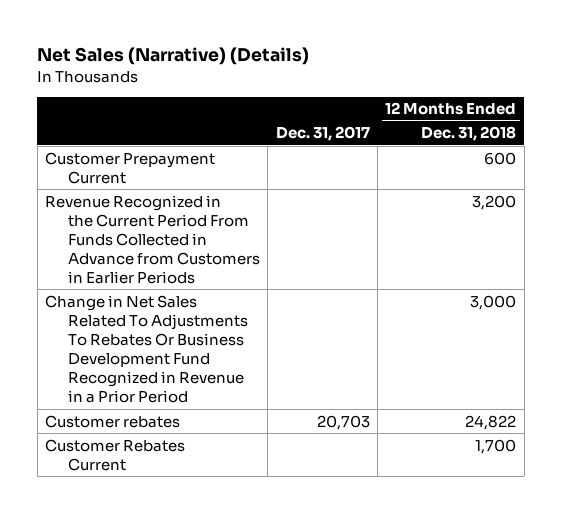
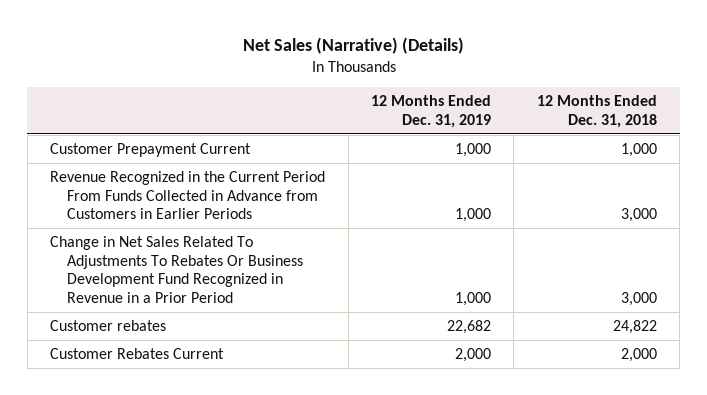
- | Dec. 31, 2017 | 12 Months Ended Dec. 31, 2018
+ | 12 Months Ended Dec. 31, 2019 | 12 Months Ended Dec. 31, 2018
- Customer Prepayment Current | | 600
- Revenue Recognized in the Current Period From Funds Collected in Advance from Customers in Earlier Periods | | 3,200
+ Customer Prepayment Current | 1,000 | 1,000
+ Revenue Recognized in the Current Period From Funds Collected in Advance from Customers in Earlier Periods | 1,000 | 3,000
- Customer Rebates Current | | 1,700
+ Customer Rebates Current | 2,000 | 2,000

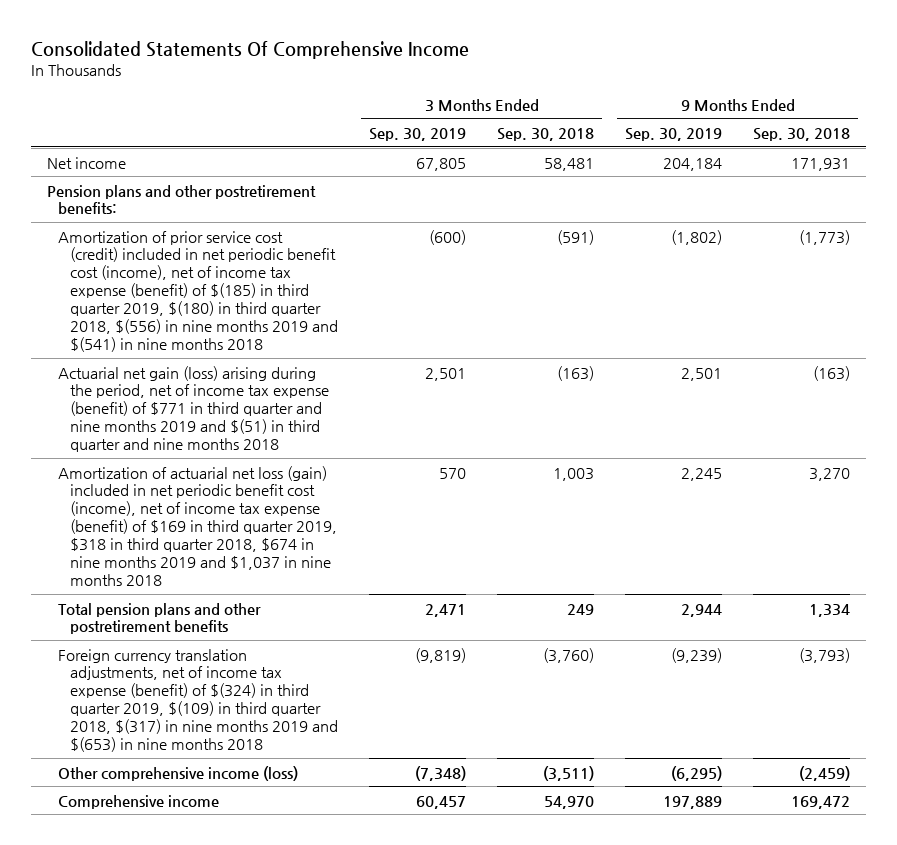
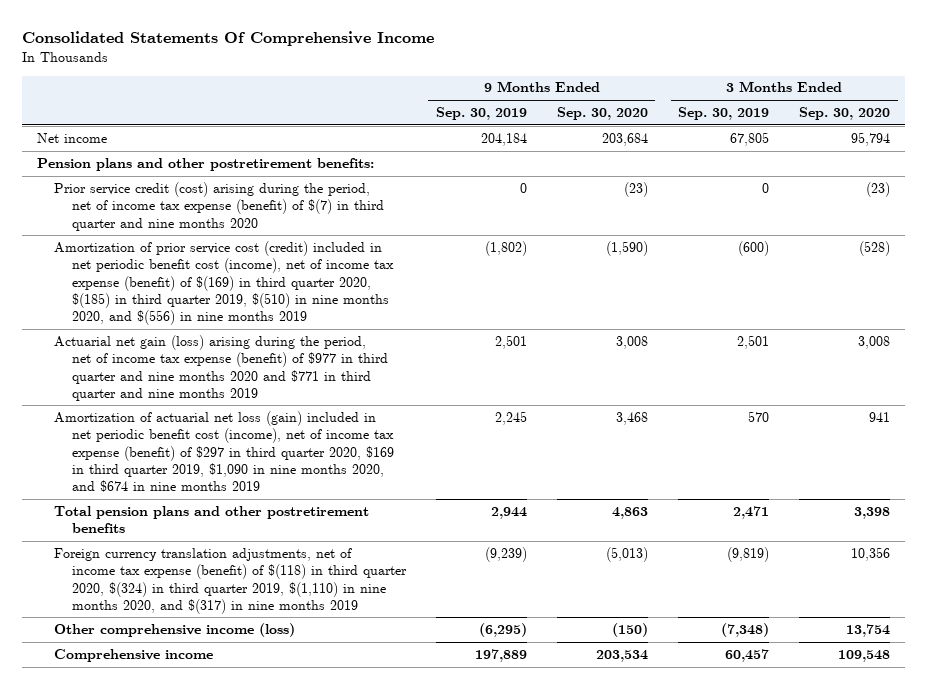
- | 3 Months Ended Sep. 30, 2019 | 3 Months Ended Sep. 30, 2018 | 9 Months Ended Sep. 30, 2019 | 9 Months Ended Sep. 30, 2018
+ | 9 Months Ended Sep. 30, 2019 | 9 Months Ended Sep. 30, 2020 | 3 Months Ended Sep. 30, 2019 | 3 Months Ended Sep. 30, 2020
- Amortization of prior service cost (credit) included in net periodic benefit cost (income), net of income tax expense (benefit) of $(185) in third quarter 2019, $(180) in third quarter 2018, $(556) in nine months 2019 and $(541) in nine months 2018 | (600) | (591) | (1,802) | (1,773)
- Actuarial net gain (loss) arising during the period, net of income tax expense (benefit) of $771 in third quarter and nine months 2019 and $(51) in third quarter and nine months 2018 | 2,501 | (163) | 2,501 | (163)
- Amortization of actuarial net loss (gain) included in net periodic benefit cost (income), net of income tax expense (benefit) of $169 in third quarter 2019, $318 in third quarter 2018, $674 in nine months 2019 and $1,037 in nine months 2018 | 570 | 1,003 | 2,245 | 3,270
+ Prior service credit (cost) arising during the period, net of income tax expense (benefit) of $(7) in third quarter and nine months 2020 | 0 | (23) | 0 | (23)
+ Amortization of prior service cost (credit) included in net periodic benefit cost (income), net of income tax expense (benefit) of $(169) in third quarter 2020, $(185) in third quarter 2019, $(510) in nine months 2020, and $(556) in nine months 2019 | (1,802) | (1,590) | (600) | (528)
+ Actuarial net gain (loss) arising during the period, net of income tax expense (benefit) of $977 in third quarter and nine months 2020 and $771 in third quarter and nine months 2019 | 2,501 | 3,008 | 2,501 | 3,008
+ Amortization of actuarial net loss (gain) included in net periodic benefit cost (income), net of income tax expense (benefit) of $297 in third quarter 2020, $169 in third quarter 2019, $1,090 in nine months 2020, and $674 in nine months 2019 | 2,245 | 3,468 | 570 | 941
- Foreign currency translation adjustments, net of income tax expense (benefit) of $(324) in third quarter 2019, $(109) in third quarter 2018, $(317) in nine months 2019 and $(653) in nine months 2018 | (9,819) | (3,760) | (9,239) | (3,793)
+ Foreign currency translation adjustments, net of income tax expense (benefit) of $(118) in third quarter 2020, $(324) in third quarter 2019, $(1,110) in nine months 2020, and $(317) in nine months 2019 | (9,239) | (5,013) | (9,819) | 10,356

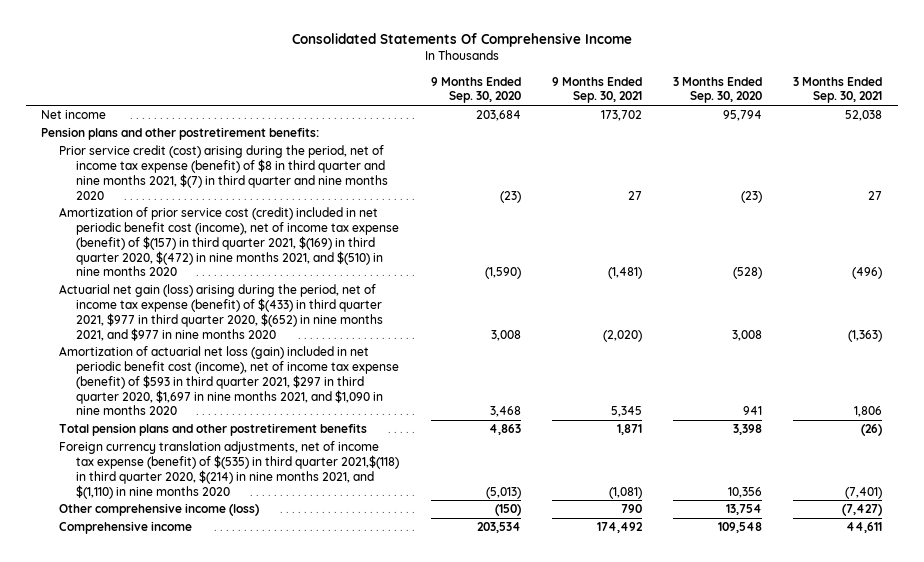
- | 9 Months Ended Sep. 30, 2019 | 9 Months Ended Sep. 30, 2020 | 3 Months Ended Sep. 30, 2019 | 3 Months Ended Sep. 30, 2020
+ | 9 Months Ended Sep. 30, 2020 | 9 Months Ended Sep. 30, 2021 | 3 Months Ended Sep. 30, 2020 | 3 Months Ended Sep. 30, 2021
- Prior service credit (cost) arising during the period, net of income tax expense (benefit) of $(7) in third quarter and nine months 2020 | 0 | (23) | 0 | (23)
- Amortization of prior service cost (credit) included in net periodic benefit cost (income), net of income tax expense (benefit) of $(169) in third quarter 2020, $(185) in third quarter 2019, $(510) in nine months 2020, and $(556) in nine months 2019 | (1,802) | (1,590) | (600) | (528)
- Actuarial net gain (loss) arising during the period, net of income tax expense (benefit) of $977 in third quarter and nine months 2020 and $771 in third quarter and nine months 2019 | 2,501 | 3,008 | 2,501 | 3,008
- Amortization of actuarial net loss (gain) included in net periodic benefit cost (income), net of income tax expense (benefit) of $297 in third quarter 2020, $169 in third quarter 2019, $1,090 in nine months 2020, and $674 in nine months 2019 | 2,245 | 3,468 | 570 | 941
+ Prior service credit (cost) arising during the period, net of income tax expense (benefit) of $8 in third quarter and nine months 2021, $(7) in third quarter and nine months 2020 | (23) | 27 | (23) | 27
+ Amortization of prior service cost (credit) included in net periodic benefit cost (income), net of income tax expense (benefit) of $(157) in third quarter 2021, $(169) in third quarter 2020, $(472) in nine months 2021, and $(510) in nine months 2020 | (1,590) | (1,481) | (528) | (496)
+ Actuarial net gain (loss) arising during the period, net of income tax expense (benefit) of $(433) in third quarter 2021, $977 in third quarter 2020, $(652) in nine months 2021, and $977 in nine months 2020 | 3,008 | (2,020) | 3,008 | (1,363)
+ Amortization of actuarial net loss (gain) included in net periodic benefit cost (income), net of income tax expense (benefit) of $593 in third quarter 2021, $297 in third quarter 2020, $1,697 in nine months 2021, and $1,090 in nine months 2020 | 3,468 | 5,345 | 941 | 1,806
- Foreign currency translation adjustments, net of income tax expense (benefit) of $(118) in third quarter 2020, $(324) in third quarter 2019, $(1,110) in nine months 2020, and $(317) in nine months 2019 | (9,239) | (5,013) | (9,819) | 10,356
+ Foreign currency translation adjustments, net of income tax expense (benefit) of $(535) in third quarter 2021,$(118) in third quarter 2020, $(214) in nine months 2021, and $(1,110) in nine months 2020 | (5,013) | (1,081) | 10,356 | (7,401)

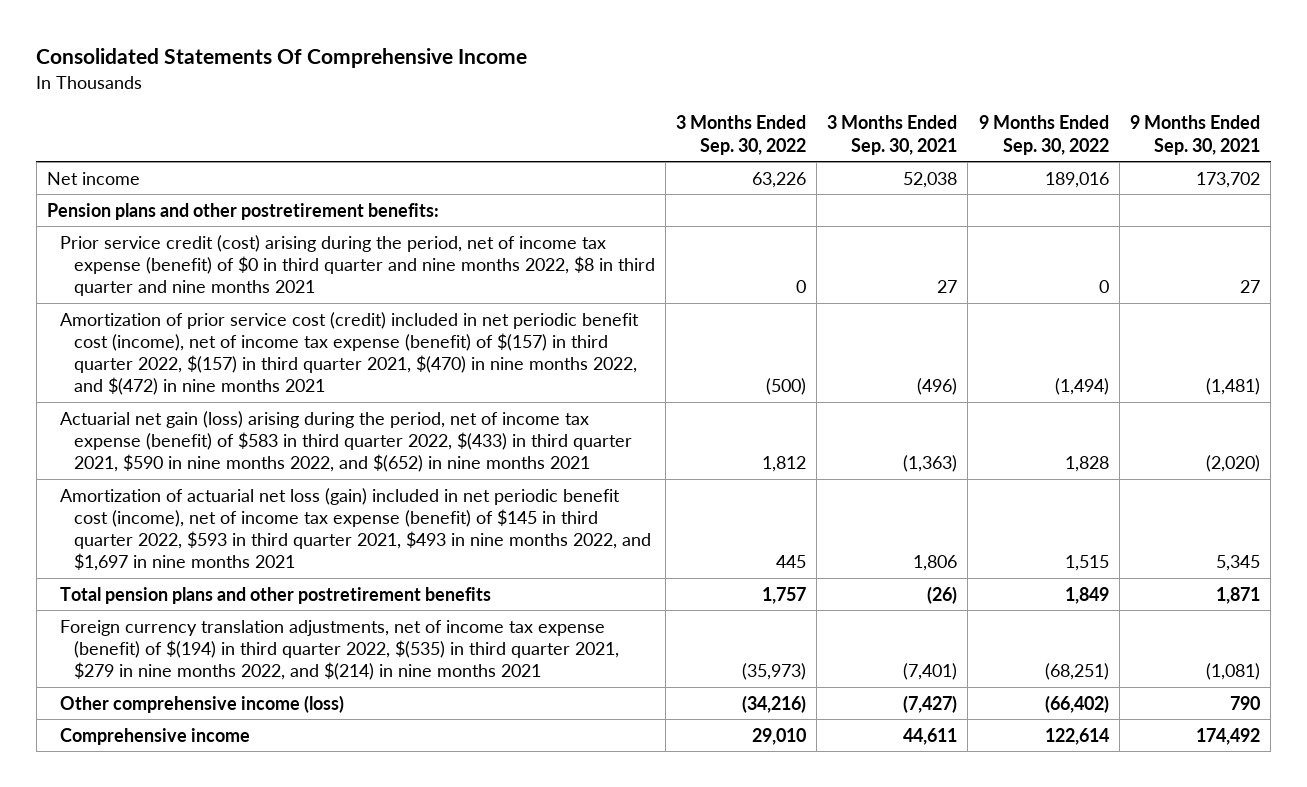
- | 9 Months Ended Sep. 30, 2020 | 9 Months Ended Sep. 30, 2021 | 3 Months Ended Sep. 30, 2020 | 3 Months Ended Sep. 30, 2021
+ | 3 Months Ended Sep. 30, 2022 | 3 Months Ended Sep. 30, 2021 | 9 Months Ended Sep. 30, 2022 | 9 Months Ended Sep. 30, 2021
- Prior service credit (cost) arising during the period, net of income tax expense (benefit) of $8 in third quarter and nine months 2021, $(7) in third quarter and nine months 2020 | (23) | 27 | (23) | 27
- Amortization of prior service cost (credit) included in net periodic benefit cost (income), net of income tax expense (benefit) of $(157) in third quarter 2021, $(169) in third quarter 2020, $(472) in nine months 2021, and $(510) in nine months 2020 | (1,590) | (1,481) | (528) | (496)
- Actuarial net gain (loss) arising during the period, net of income tax expense (benefit) of $(433) in third quarter 2021, $977 in third quarter 2020, $(652) in nine months 2021, and $977 in nine months 2020 | 3,008 | (2,020) | 3,008 | (1,363)
- Amortization of actuarial net loss (gain) included in net periodic benefit cost (income), net of income tax expense (benefit) of $593 in third quarter 2021, $297 in third quarter 2020, $1,697 in nine months 2021, and $1,090 in nine months 2020 | 3,468 | 5,345 | 941 | 1,806
+ Prior service credit (cost) arising during the period, net of income tax expense (benefit) of $0 in third quarter and nine months 2022, $8 in third quarter and nine months 2021 | 0 | 27 | 0 | 27
+ Amortization of prior service cost (credit) included in net periodic benefit cost (income), net of income tax expense (benefit) of $(157) in third quarter 2022, $(157) in third quarter 2021, $(470) in nine months 2022, and $(472) in nine months 2021 | (500) | (496) | (1,494) | (1,481)
+ Actuarial net gain (loss) arising during the period, net of income tax expense (benefit) of $583 in third quarter 2022, $(433) in third quarter 2021, $590 in nine months 2022, and $(652) in nine months 2021 | 1,812 | (1,363) | 1,828 | (2,020)
+ Amortization of actuarial net loss (gain) included in net periodic benefit cost (income), net of income tax expense (benefit) of $145 in third quarter 2022, $593 in third quarter 2021, $493 in nine months 2022, and $1,697 in nine months 2021 | 445 | 1,806 | 1,515 | 5,345
- Foreign currency translation adjustments, net of income tax expense (benefit) of $(535) in third quarter 2021,$(118) in third quarter 2020, $(214) in nine months 2021, and $(1,110) in nine months 2020 | (5,013) | (1,081) | 10,356 | (7,401)
+ Foreign currency translation adjustments, net of income tax expense (benefit) of $(194) in third quarter 2022, $(535) in third quarter 2021, $279 in nine months 2022, and $(214) in nine months 2021 | (35,973) | (7,401) | (68,251) | (1,081)

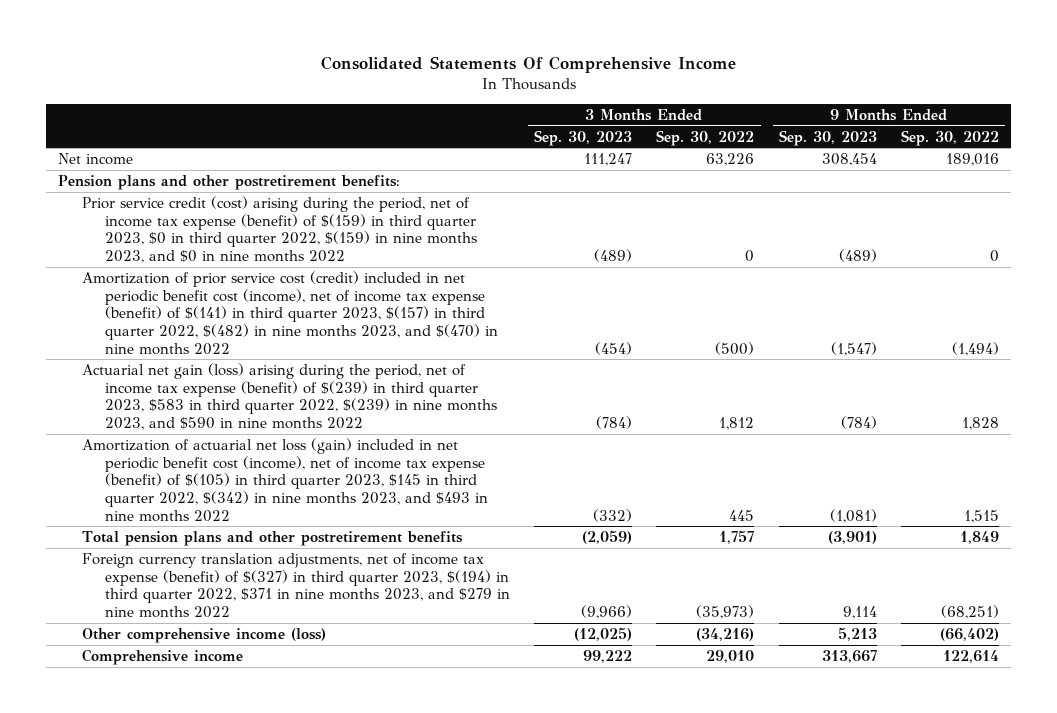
- | 3 Months Ended Sep. 30, 2022 | 3 Months Ended Sep. 30, 2021 | 9 Months Ended Sep. 30, 2022 | 9 Months Ended Sep. 30, 2021
+ | 3 Months Ended Sep. 30, 2023 | 3 Months Ended Sep. 30, 2022 | 9 Months Ended Sep. 30, 2023 | 9 Months Ended Sep. 30, 2022
- Prior service credit (cost) arising during the period, net of income tax expense (benefit) of $0 in third quarter and nine months 2022, $8 in third quarter and nine months 2021 | 0 | 27 | 0 | 27
- Amortization of prior service cost (credit) included in net periodic benefit cost (income), net of income tax expense (benefit) of $(157) in third quarter 2022, $(157) in third quarter 2021, $(470) in nine months 2022, and $(472) in nine months 2021 | (500) | (496) | (1,494) | (1,481)
- Actuarial net gain (loss) arising during the period, net of income tax expense (benefit) of $583 in third quarter 2022, $(433) in third quarter 2021, $590 in nine months 2022, and $(652) in nine months 2021 | 1,812 | (1,363) | 1,828 | (2,020)
- Amortization of actuarial net loss (gain) included in net periodic benefit cost (income), net of income tax expense (benefit) of $145 in third quarter 2022, $593 in third quarter 2021, $493 in nine months 2022, and $1,697 in nine months 2021 | 445 | 1,806 | 1,515 | 5,345
+ Prior service credit (cost) arising during the period, net of income tax expense (benefit) of $(159) in third quarter 2023, $0 in third quarter 2022, $(159) in nine months 2023, and $0 in nine months 2022 | (489) | 0 | (489) | 0
+ Amortization of prior service cost (credit) included in net periodic benefit cost (income), net of income tax expense (benefit) of $(141) in third quarter 2023, $(157) in third quarter 2022, $(482) in nine months 2023, and $(470) in nine months 2022 | (454) | (500) | (1,547) | (1,494)
+ Actuarial net gain (loss) arising during the period, net of income tax expense (benefit) of $(239) in third quarter 2023, $583 in third quarter 2022, $(239) in nine months 2023, and $590 in nine months 2022 | (784) | 1,812 | (784) | 1,828
+ Amortization of actuarial net loss (gain) included in net periodic benefit cost (income), net of income tax expense (benefit) of $(105) in third quarter 2023, $145 in third quarter 2022, $(342) in nine months 2023, and $493 in nine months 2022 | (332) | 445 | (1,081) | 1,515
- Foreign currency translation adjustments, net of income tax expense (benefit) of $(194) in third quarter 2022, $(535) in third quarter 2021, $279 in nine months 2022, and $(214) in nine months 2021 | (35,973) | (7,401) | (68,251) | (1,081)
+ Foreign currency translation adjustments, net of income tax expense (benefit) of $(327) in third quarter 2023, $(194) in third quarter 2022, $371 in nine months 2023, and $279 in nine months 2022 | (9,966) | (35,973) | 9,114 | (68,251)

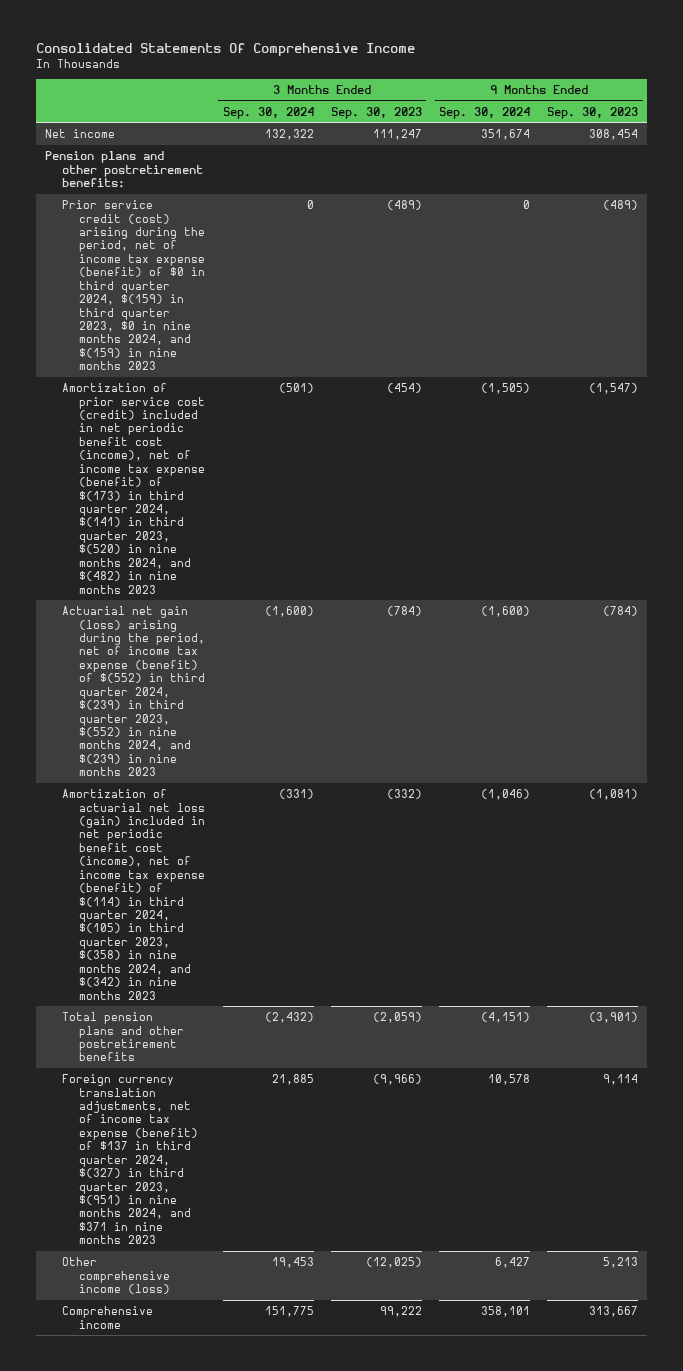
- | 3 Months Ended Sep. 30, 2023 | 3 Months Ended Sep. 30, 2022 | 9 Months Ended Sep. 30, 2023 | 9 Months Ended Sep. 30, 2022
+ | 3 Months Ended Sep. 30, 2024 | 3 Months Ended Sep. 30, 2023 | 9 Months Ended Sep. 30, 2024 | 9 Months Ended Sep. 30, 2023
- Prior service credit (cost) arising during the period, net of income tax expense (benefit) of $(159) in third quarter 2023, $0 in third quarter 2022, $(159) in nine months 2023, and $0 in nine months 2022 | (489) | 0 | (489) | 0
- Amortization of prior service cost (credit) included in net periodic benefit cost (income), net of income tax expense (benefit) of $(141) in third quarter 2023, $(157) in third quarter 2022, $(482) in nine months 2023, and $(470) in nine months 2022 | (454) | (500) | (1,547) | (1,494)
- Actuarial net gain (loss) arising during the period, net of income tax expense (benefit) of $(239) in third quarter 2023, $583 in third quarter 2022, $(239) in nine months 2023, and $590 in nine months 2022 | (784) | 1,812 | (784) | 1,828
- Amortization of actuarial net loss (gain) included in net periodic benefit cost (income), net of income tax expense (benefit) of $(105) in third quarter 2023, $145 in third quarter 2022, $(342) in nine months 2023, and $493 in nine months 2022 | (332) | 445 | (1,081) | 1,515
+ Prior service credit (cost) arising during the period, net of income tax expense (benefit) of $0 in third quarter 2024, $(159) in third quarter 2023, $0 in nine months 2024, and $(159) in nine months 2023 | 0 | (489) | 0 | (489)
+ Amortization of prior service cost (credit) included in net periodic benefit cost (income), net of income tax expense (benefit) of $(173) in third quarter 2024, $(141) in third quarter 2023, $(520) in nine months 2024, and $(482) in nine months 2023 | (501) | (454) | (1,505) | (1,547)
+ Actuarial net gain (loss) arising during the period, net of income tax expense (benefit) of $(552) in third quarter 2024, $(239) in third quarter 2023, $(552) in nine months 2024, and $(239) in nine months 2023 | (1,600) | (784) | (1,600) | (784)
+ Amortization of actuarial net loss (gain) included in net periodic benefit cost (income), net of income tax expense (benefit) of $(114) in third quarter 2024, $(105) in third quarter 2023, $(358) in nine months 2024, and $(342) in nine months 2023 | (331) | (332) | (1,046) | (1,081)
- Foreign currency translation adjustments, net of income tax expense (benefit) of $(327) in third quarter 2023, $(194) in third quarter 2022, $371 in nine months 2023, and $279 in nine months 2022 | (9,966) | (35,973) | 9,114 | (68,251)
+ Foreign currency translation adjustments, net of income tax expense (benefit) of $137 in third quarter 2024, $(327) in third quarter 2023, $(951) in nine months 2024, and $371 in nine months 2023 | 21,885 | (9,966) | 10,578 | 9,114

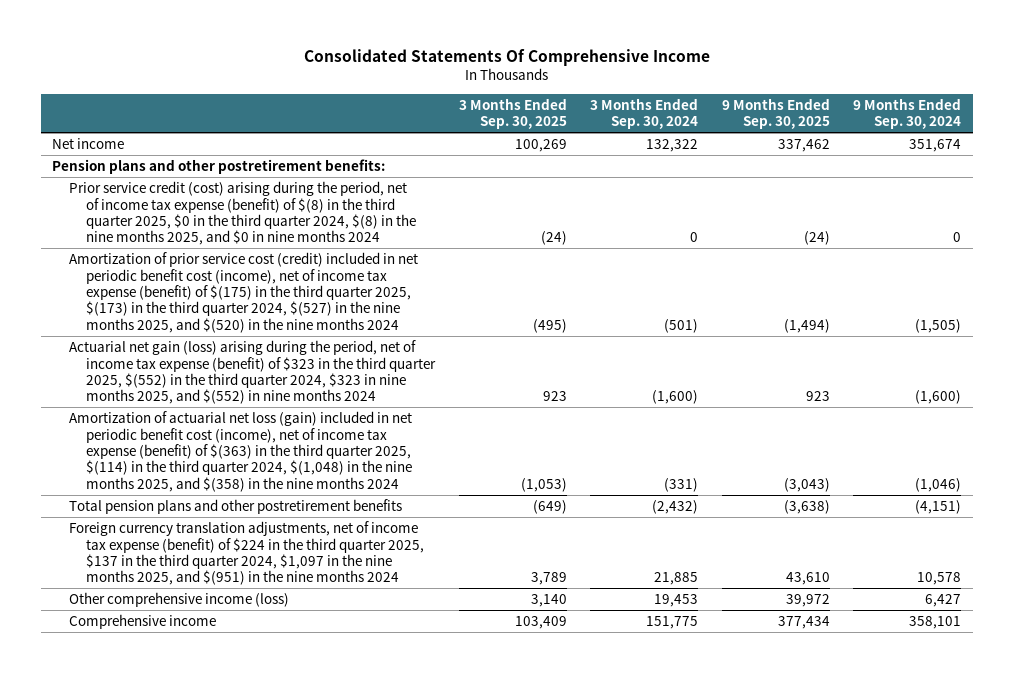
- | 3 Months Ended Sep. 30, 2024 | 3 Months Ended Sep. 30, 2023 | 9 Months Ended Sep. 30, 2024 | 9 Months Ended Sep. 30, 2023
+ | 3 Months Ended Sep. 30, 2025 | 3 Months Ended Sep. 30, 2024 | 9 Months Ended Sep. 30, 2025 | 9 Months Ended Sep. 30, 2024
- Prior service credit (cost) arising during the period, net of income tax expense (benefit) of $0 in third quarter 2024, $(159) in third quarter 2023, $0 in nine months 2024, and $(159) in nine months 2023 | 0 | (489) | 0 | (489)
- Amortization of prior service cost (credit) included in net periodic benefit cost (income), net of income tax expense (benefit) of $(173) in third quarter 2024, $(141) in third quarter 2023, $(520) in nine months 2024, and $(482) in nine months 2023 | (501) | (454) | (1,505) | (1,547)
- Actuarial net gain (loss) arising during the period, net of income tax expense (benefit) of $(552) in third quarter 2024, $(239) in third quarter 2023, $(552) in nine months 2024, and $(239) in nine months 2023 | (1,600) | (784) | (1,600) | (784)
- Amortization of actuarial net loss (gain) included in net periodic benefit cost (income), net of income tax expense (benefit) of $(114) in third quarter 2024, $(105) in third quarter 2023, $(358) in nine months 2024, and $(342) in nine months 2023 | (331) | (332) | (1,046) | (1,081)
+ Prior service credit (cost) arising during the period, net of income tax expense (benefit) of $(8) in the third quarter 2025, $0 in the third quarter 2024, $(8) in the nine months 2025, and $0 in nine months 2024 | (24) | 0 | (24) | 0
+ Amortization of prior service cost (credit) included in net periodic benefit cost (income), net of income tax expense (benefit) of $(175) in the third quarter 2025, $(173) in the third quarter 2024, $(527) in the nine months 2025, and $(520) in the nine months 2024 | (495) | (501) | (1,494) | (1,505)
+ Actuarial net gain (loss) arising during the period, net of income tax expense (benefit) of $323 in the third quarter 2025, $(552) in the third quarter 2024, $323 in nine months 2025, and $(552) in nine months 2024 | 923 | (1,600) | 923 | (1,600)
+ Amortization of actuarial net loss (gain) included in net periodic benefit cost (income), net of income tax expense (benefit) of $(363) in the third quarter 2025, $(114) in the third quarter 2024, $(1,048) in the nine months 2025, and $(358) in the nine months 2024 | (1,053) | (331) | (3,043) | (1,046)
- Foreign currency translation adjustments, net of income tax expense (benefit) of $137 in third quarter 2024, $(327) in third quarter 2023, $(951) in nine months 2024, and $371 in nine months 2023 | 21,885 | (9,966) | 10,578 | 9,114
+ Foreign currency translation adjustments, net of income tax expense (benefit) of $224 in the third quarter 2025, $137 in the third quarter 2024, $1,097 in the nine months 2025, and $(951) in the nine months 2024 | 3,789 | 21,885 | 43,610 | 10,578

